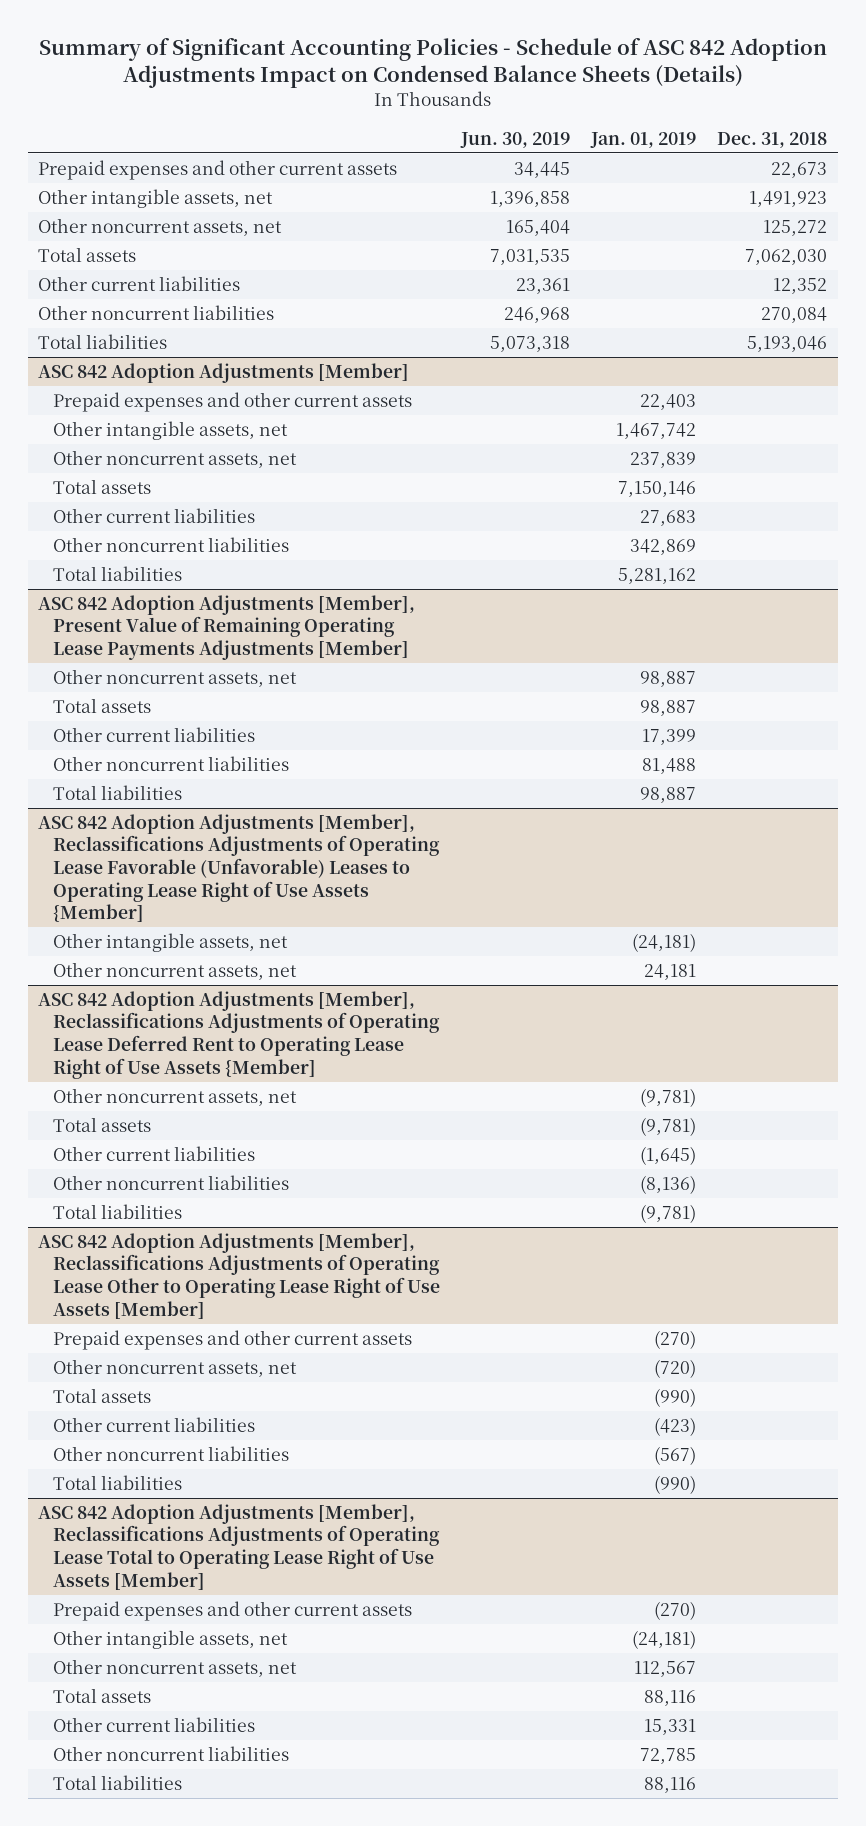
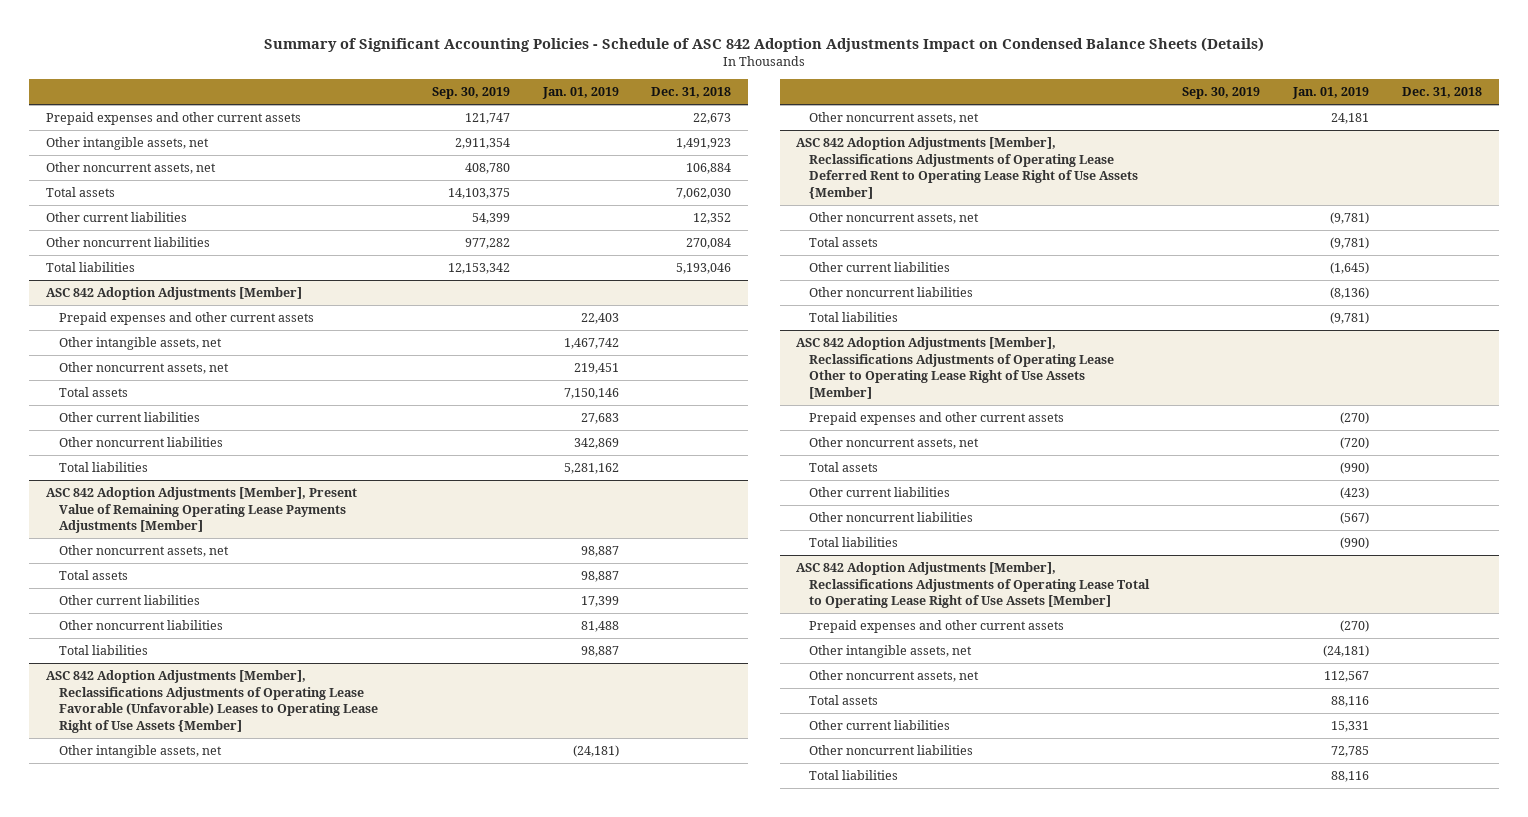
- | Jun. 30, 2019 | Jan. 01, 2019 | Dec. 31, 2018
+ | Sep. 30, 2019 | Jan. 01, 2019 | Dec. 31, 2018
- Other noncurrent assets, net | 165,404 | | 125,272
+ Other noncurrent assets, net | 408,780 | | 106,884
@ ASC 842 Adoption Adjustments [Member]
- Other noncurrent assets, net | | 237,839 |
+ Other noncurrent assets, net | | 219,451 |

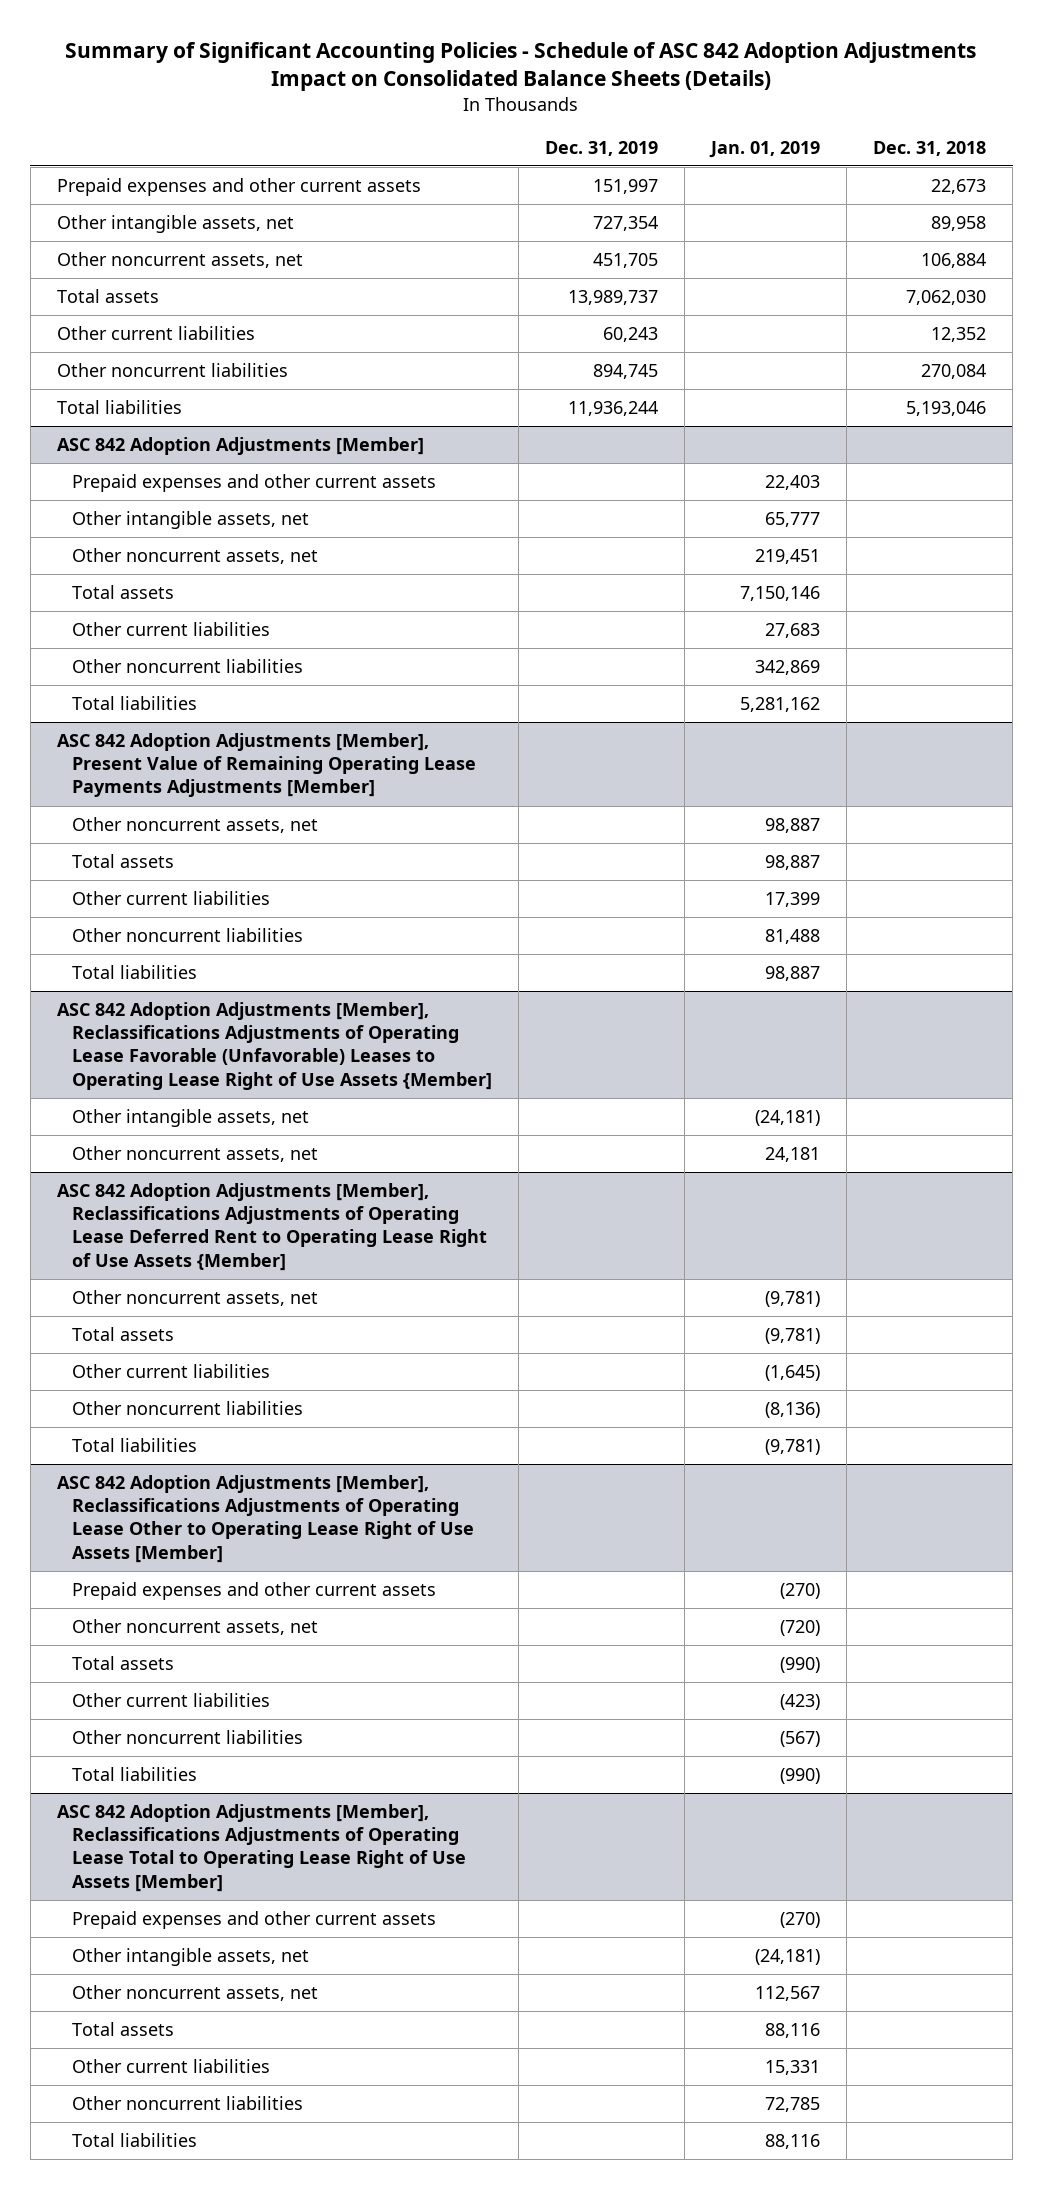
- Summary of Significant Accounting Policies - Schedule of ASC 842 Adoption Adjustments Impact on Condensed Balance Sheets (Details)
+ Summary of Significant Accounting Policies - Schedule of ASC 842 Adoption Adjustments Impact on Consolidated Balance Sheets (Details)
- | Sep. 30, 2019 | Jan. 01, 2019 | Dec. 31, 2018
+ | Dec. 31, 2019 | Jan. 01, 2019 | Dec. 31, 2018
- Other intangible assets, net | 2,911,354 | | 1,491,923
+ Other intangible assets, net | 727,354 | | 89,958
@ ASC 842 Adoption Adjustments [Member]
- Other intangible assets, net | | 1,467,742 |
+ Other intangible assets, net | | 65,777 |

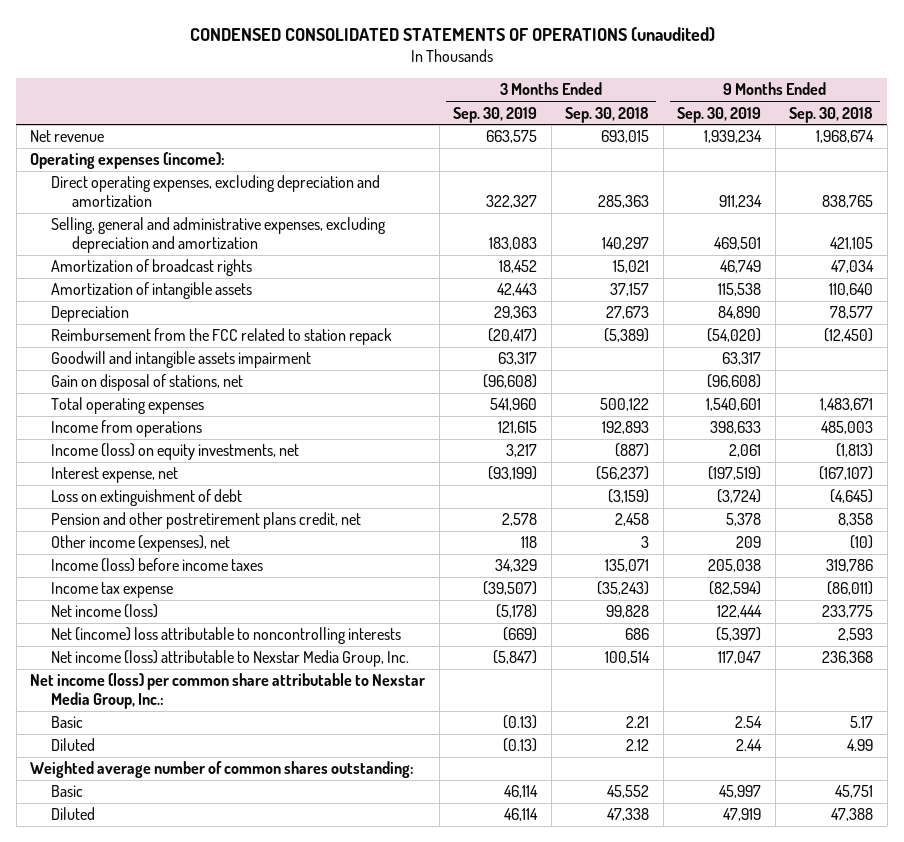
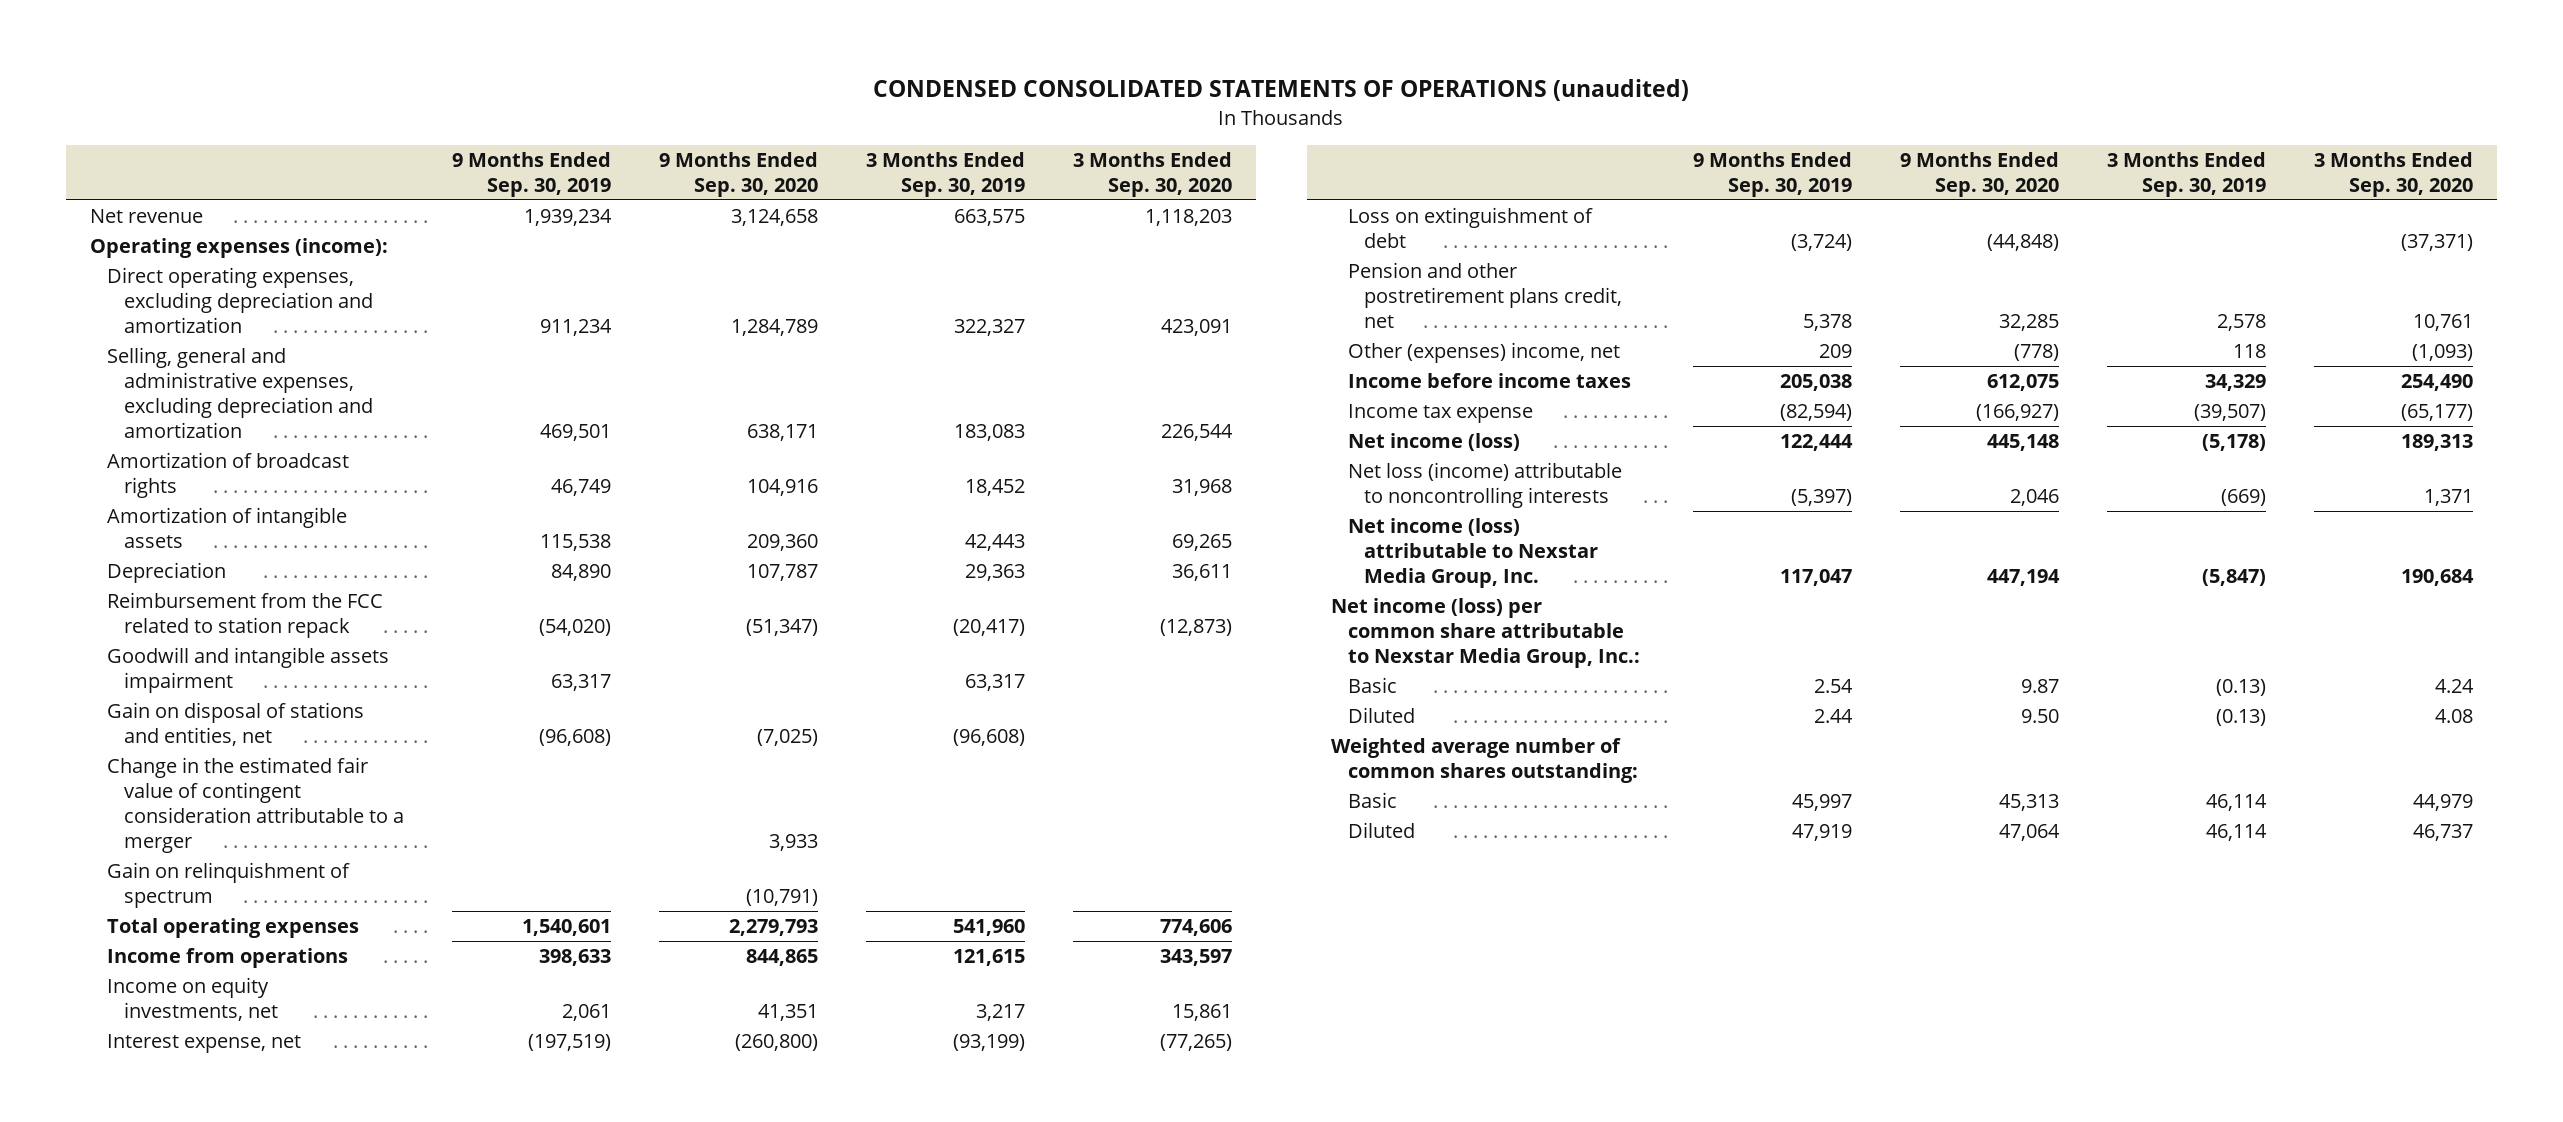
- | 3 Months Ended Sep. 30, 2019 | 3 Months Ended Sep. 30, 2018 | 9 Months Ended Sep. 30, 2019 | 9 Months Ended Sep. 30, 2018
+ | 9 Months Ended Sep. 30, 2019 | 9 Months Ended Sep. 30, 2020 | 3 Months Ended Sep. 30, 2019 | 3 Months Ended Sep. 30, 2020
- Gain on disposal of stations, net | (96,608) | | (96,608) |
+ Gain on disposal of stations and entities, net | (96,608) | (7,025) | (96,608) |
+ Change in the estimated fair value of contingent consideration attributable to a merger | | 3,933 | |
+ Gain on relinquishment of spectrum | | (10,791) | |
- Income (loss) on equity investments, net | 3,217 | (887) | 2,061 | (1,813)
+ Income on equity investments, net | 2,061 | 41,351 | 3,217 | 15,861
- Other income (expenses), net | 118 | 3 | 209 | (10)
- Income (loss) before income taxes | 34,329 | 135,071 | 205,038 | 319,786
+ Other (expenses) income, net | 209 | (778) | 118 | (1,093)
+ Income before income taxes | 205,038 | 612,075 | 34,329 | 254,490
- Net (income) loss attributable to noncontrolling interests | (669) | 686 | (5,397) | 2,593
+ Net loss (income) attributable to noncontrolling interests | (5,397) | 2,046 | (669) | 1,371

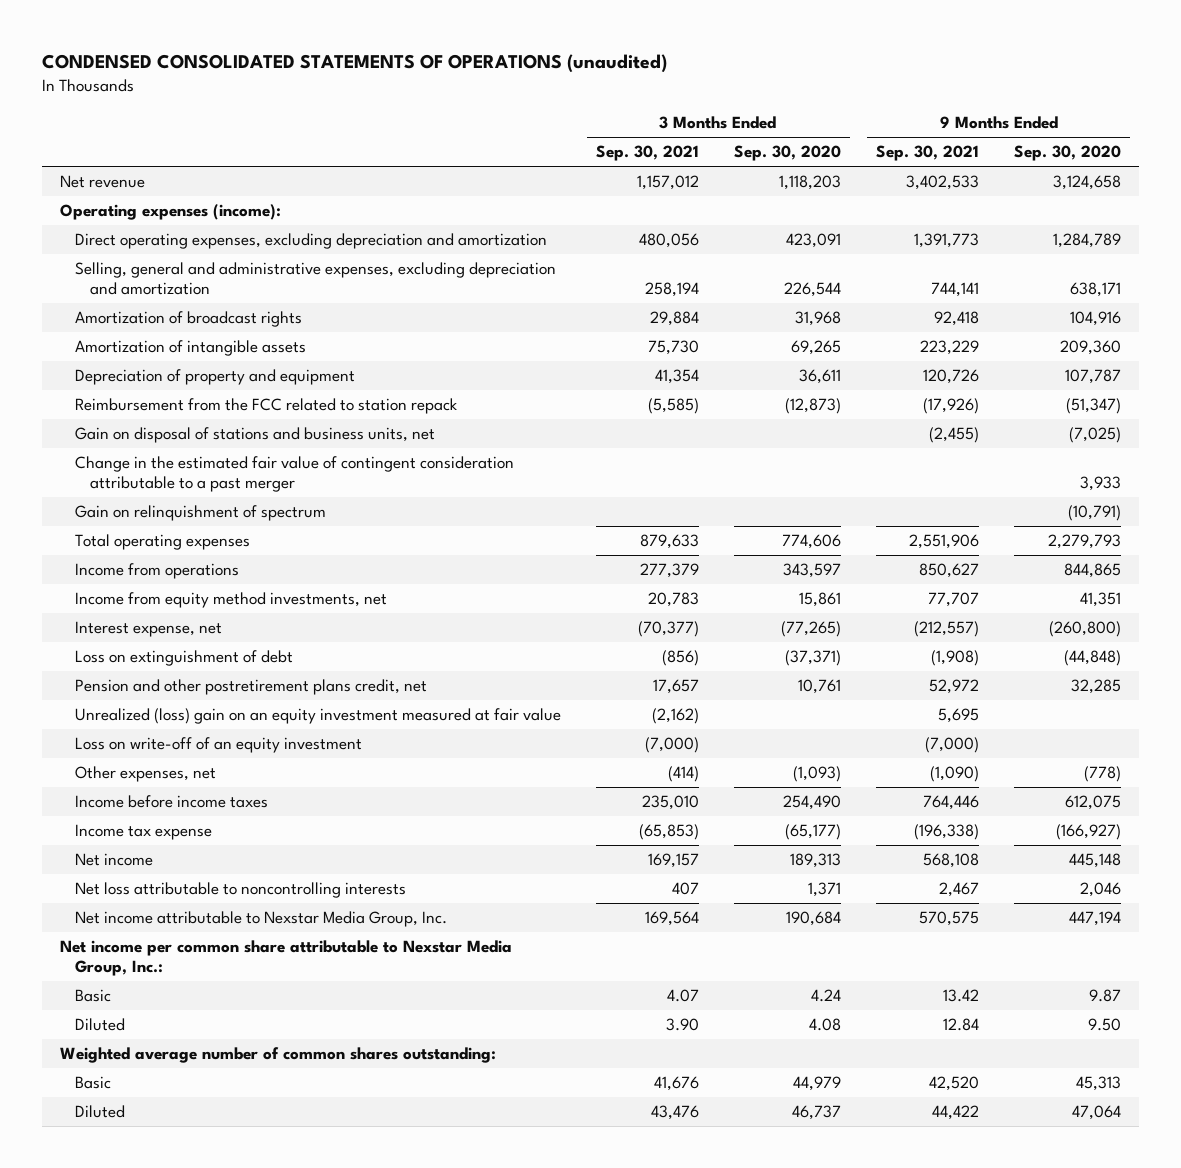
- | 9 Months Ended Sep. 30, 2019 | 9 Months Ended Sep. 30, 2020 | 3 Months Ended Sep. 30, 2019 | 3 Months Ended Sep. 30, 2020
+ | 3 Months Ended Sep. 30, 2021 | 3 Months Ended Sep. 30, 2020 | 9 Months Ended Sep. 30, 2021 | 9 Months Ended Sep. 30, 2020
- Depreciation | 84,890 | 107,787 | 29,363 | 36,611
+ Depreciation of property and equipment | 41,354 | 36,611 | 120,726 | 107,787
- Goodwill and intangible assets impairment | 63,317 | | 63,317 |
- Gain on disposal of stations and entities, net | (96,608) | (7,025) | (96,608) |
- Change in the estimated fair value of contingent consideration attributable to a merger | | 3,933 | |
+ Gain on disposal of stations and business units, net | | | (2,455) | (7,025)
+ Change in the estimated fair value of contingent consideration attributable to a past merger | | | | 3,933
- Income on equity investments, net | 2,061 | 41,351 | 3,217 | 15,861
+ Income from equity method investments, net | 20,783 | 15,861 | 77,707 | 41,351
- Other (expenses) income, net | 209 | (778) | 118 | (1,093)
+ Unrealized (loss) gain on an equity investment measured at fair value | (2,162) | | 5,695 |
+ Loss on write-off of an equity investment | (7,000) | | (7,000) |
+ Other expenses, net | (414) | (1,093) | (1,090) | (778)
- Net income (loss) | 122,444 | 445,148 | (5,178) | 189,313
- Net loss (income) attributable to noncontrolling interests | (5,397) | 2,046 | (669) | 1,371
- Net income (loss) attributable to Nexstar Media Group, Inc. | 117,047 | 447,194 | (5,847) | 190,684
- Net income (loss) per common share attributable to Nexstar Media Group, Inc.:
+ Net income | 169,157 | 189,313 | 568,108 | 445,148
+ Net loss attributable to noncontrolling interests | 407 | 1,371 | 2,467 | 2,046
+ Net income attributable to Nexstar Media Group, Inc. | 169,564 | 190,684 | 570,575 | 447,194
+ Net income per common share attributable to Nexstar Media Group, Inc.:

